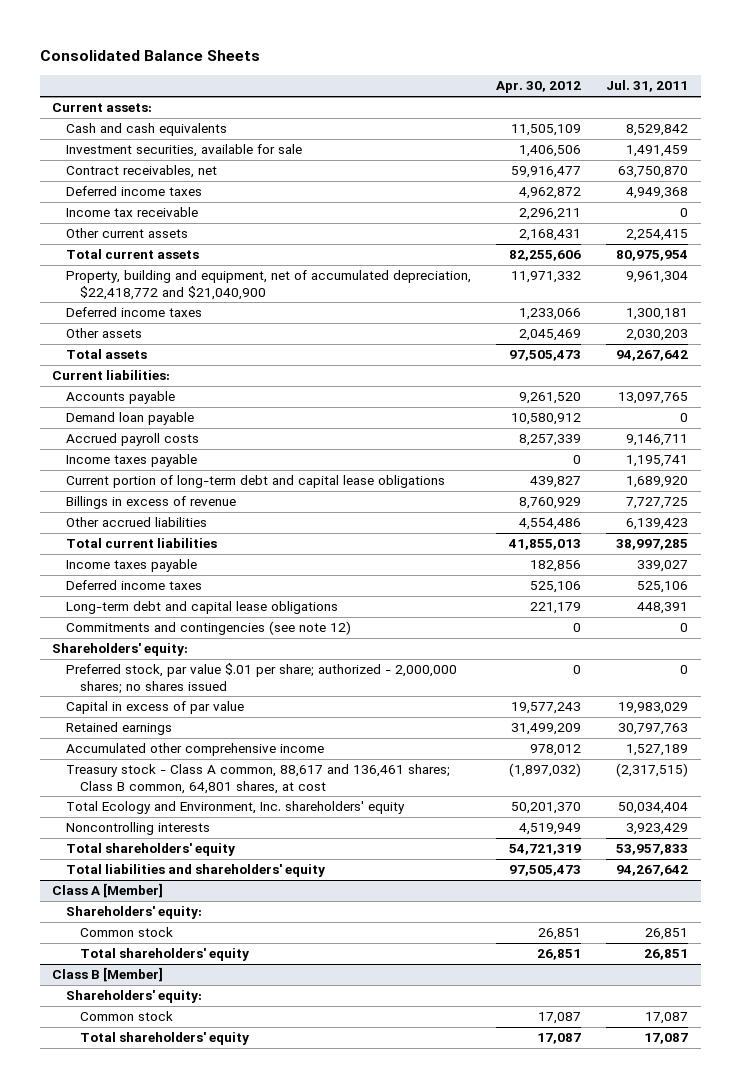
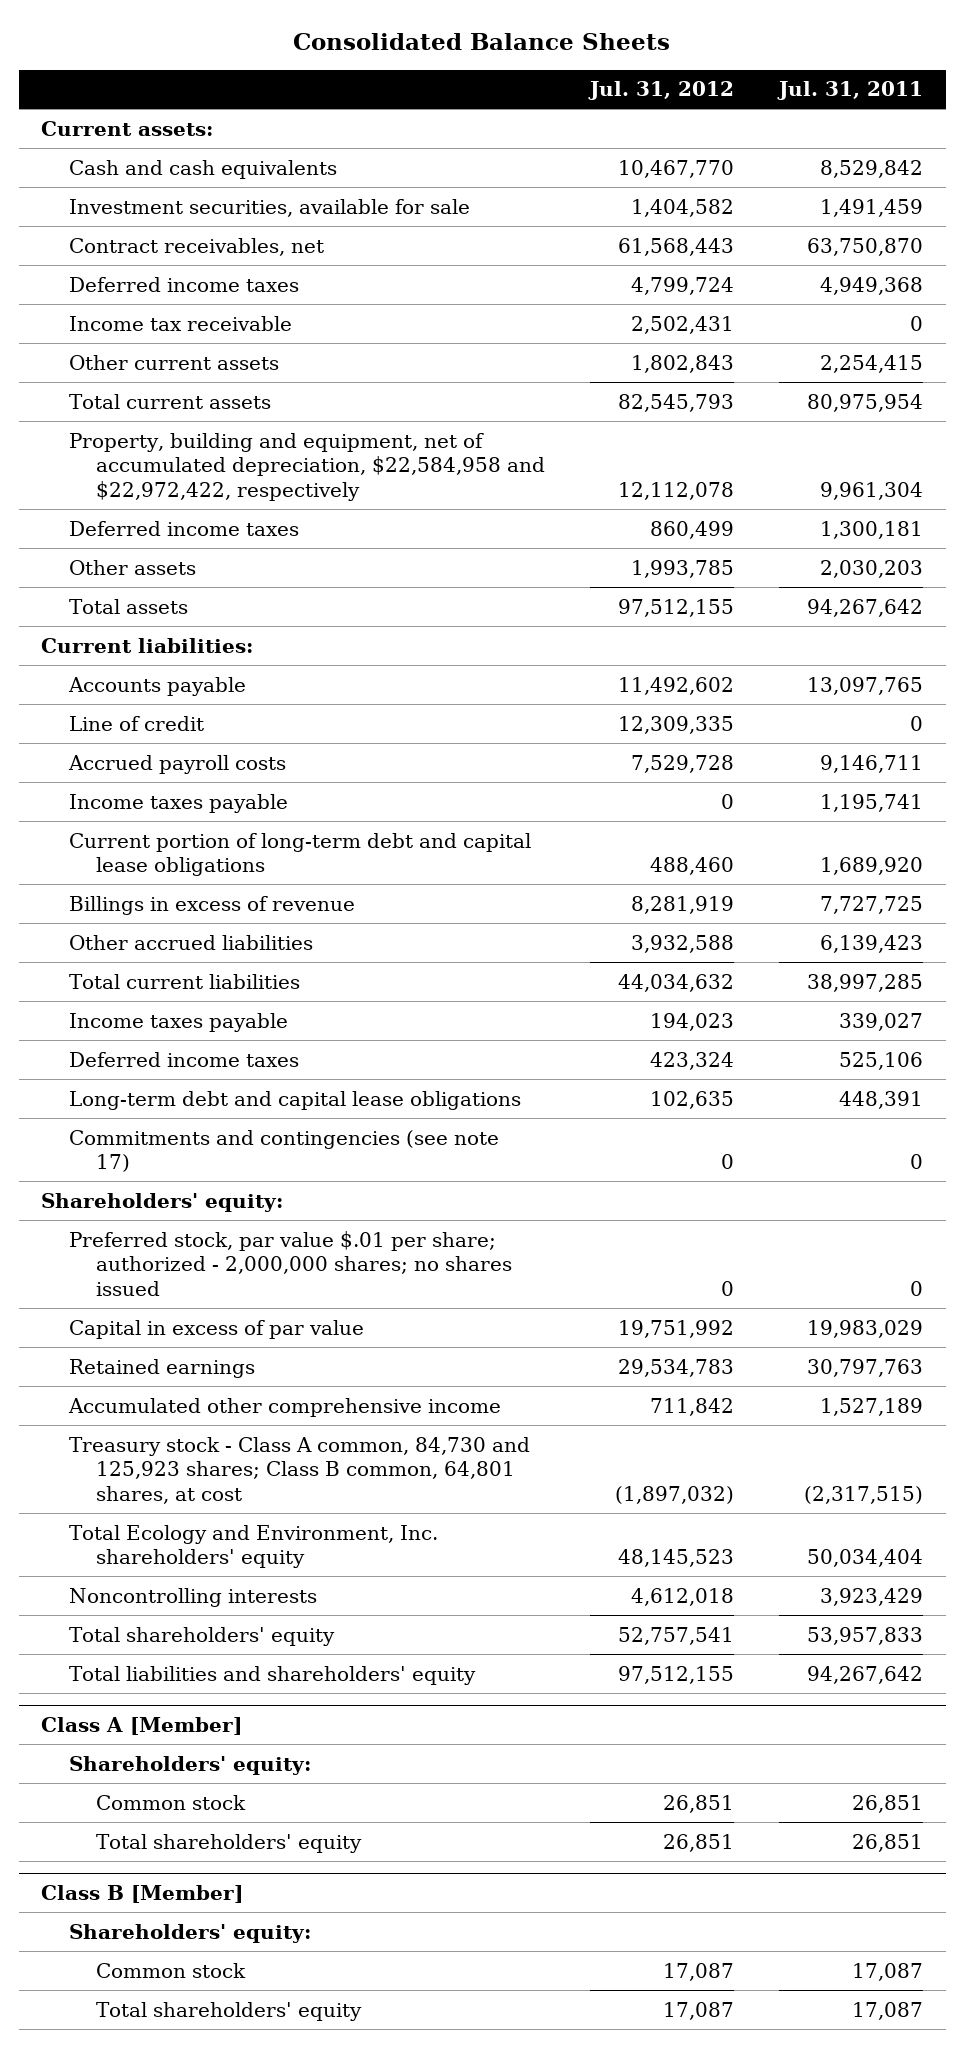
- | Apr. 30, 2012 | Jul. 31, 2011
+ | Jul. 31, 2012 | Jul. 31, 2011
- Property, building and equipment, net of accumulated depreciation, $22,418,772 and $21,040,900 | 11,971,332 | 9,961,304
+ Property, building and equipment, net of accumulated depreciation, $22,584,958 and $22,972,422, respectively | 12,112,078 | 9,961,304
- Demand loan payable | 10,580,912 | 0
+ Line of credit | 12,309,335 | 0
- Commitments and contingencies (see note 12) | 0 | 0
+ Commitments and contingencies (see note 17) | 0 | 0
- Treasury stock - Class A common, 88,617 and 136,461 shares; Class B common, 64,801 shares, at cost | (1,897,032) | (2,317,515)
+ Treasury stock - Class A common, 84,730 and 125,923 shares; Class B common, 64,801 shares, at cost | (1,897,032) | (2,317,515)

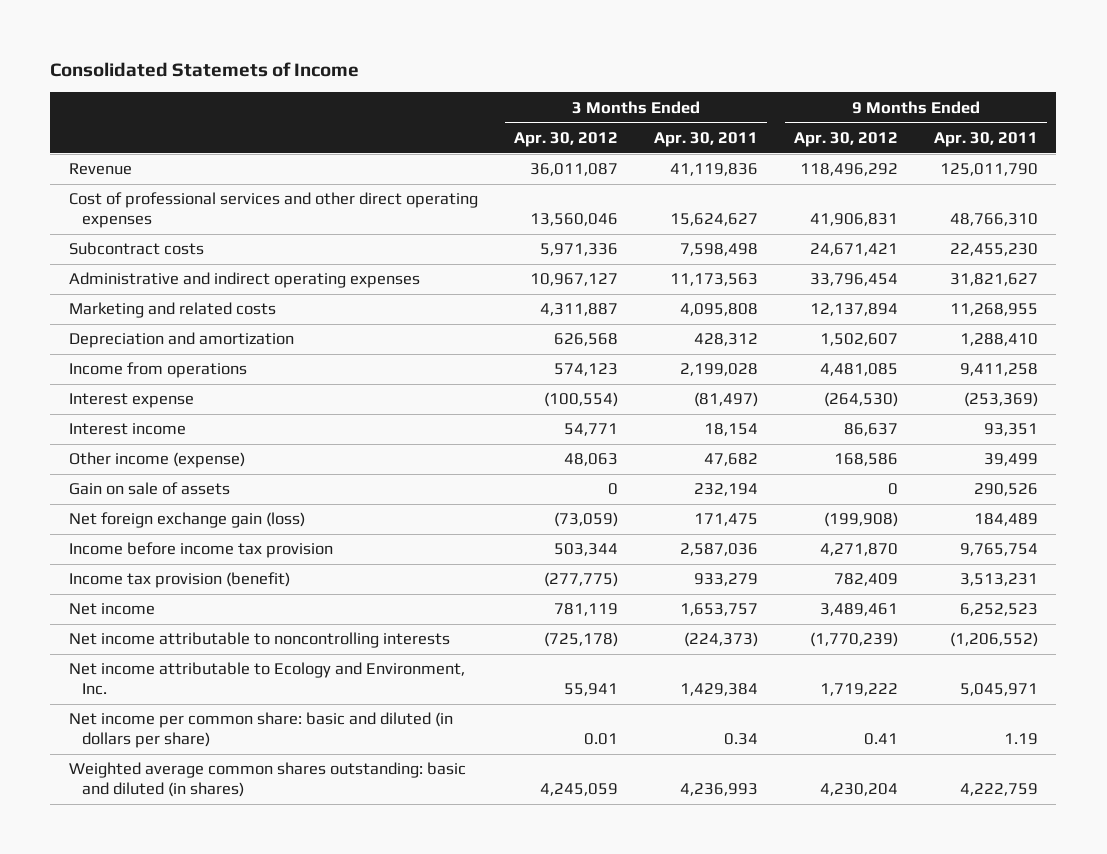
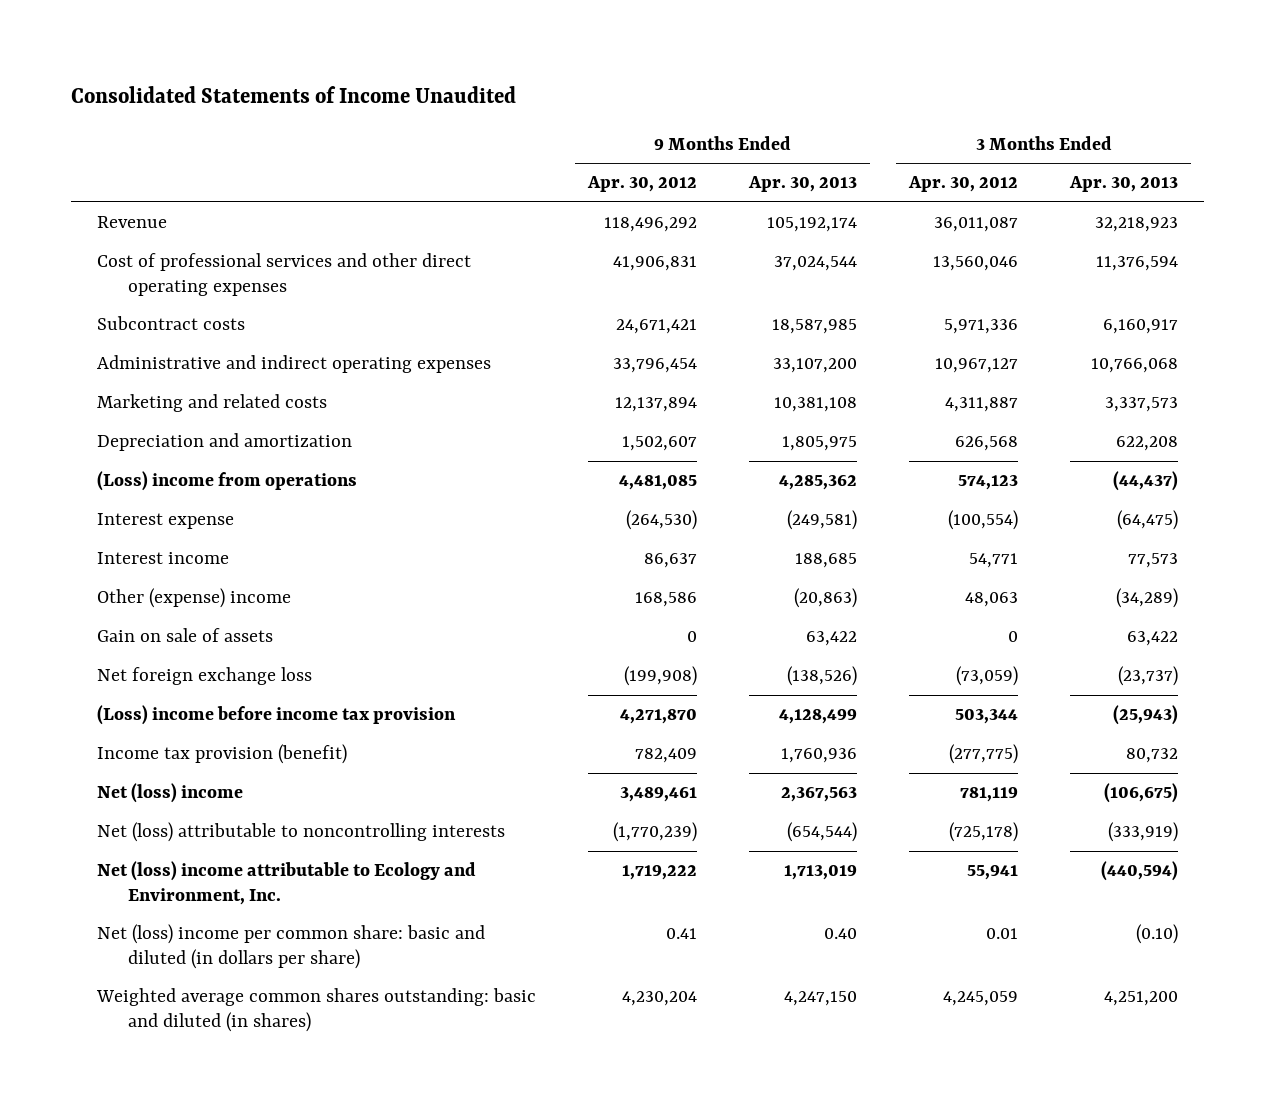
- Consolidated Statemets of Income
+ Consolidated Statements of Income Unaudited
- | 3 Months Ended Apr. 30, 2012 | 3 Months Ended Apr. 30, 2011 | 9 Months Ended Apr. 30, 2012 | 9 Months Ended Apr. 30, 2011
+ | 9 Months Ended Apr. 30, 2012 | 9 Months Ended Apr. 30, 2013 | 3 Months Ended Apr. 30, 2012 | 3 Months Ended Apr. 30, 2013
- Income from operations | 574,123 | 2,199,028 | 4,481,085 | 9,411,258
+ (Loss) income from operations | 4,481,085 | 4,285,362 | 574,123 | (44,437)
- Other income (expense) | 48,063 | 47,682 | 168,586 | 39,499
+ Other (expense) income | 168,586 | (20,863) | 48,063 | (34,289)
- Net foreign exchange gain (loss) | (73,059) | 171,475 | (199,908) | 184,489
- Income before income tax provision | 503,344 | 2,587,036 | 4,271,870 | 9,765,754
+ Net foreign exchange loss | (199,908) | (138,526) | (73,059) | (23,737)
+ (Loss) income before income tax provision | 4,271,870 | 4,128,499 | 503,344 | (25,943)
- Net income | 781,119 | 1,653,757 | 3,489,461 | 6,252,523
- Net income attributable to noncontrolling interests | (725,178) | (224,373) | (1,770,239) | (1,206,552)
- Net income attributable to Ecology and Environment, Inc. | 55,941 | 1,429,384 | 1,719,222 | 5,045,971
- Net income per common share: basic and diluted (in dollars per share) | 0.01 | 0.34 | 0.41 | 1.19
+ Net (loss) income | 3,489,461 | 2,367,563 | 781,119 | (106,675)
+ Net (loss) attributable to noncontrolling interests | (1,770,239) | (654,544) | (725,178) | (333,919)
+ Net (loss) income attributable to Ecology and Environment, Inc. | 1,719,222 | 1,713,019 | 55,941 | (440,594)
+ Net (loss) income per common share: basic and diluted (in dollars per share) | 0.41 | 0.40 | 0.01 | (0.10)

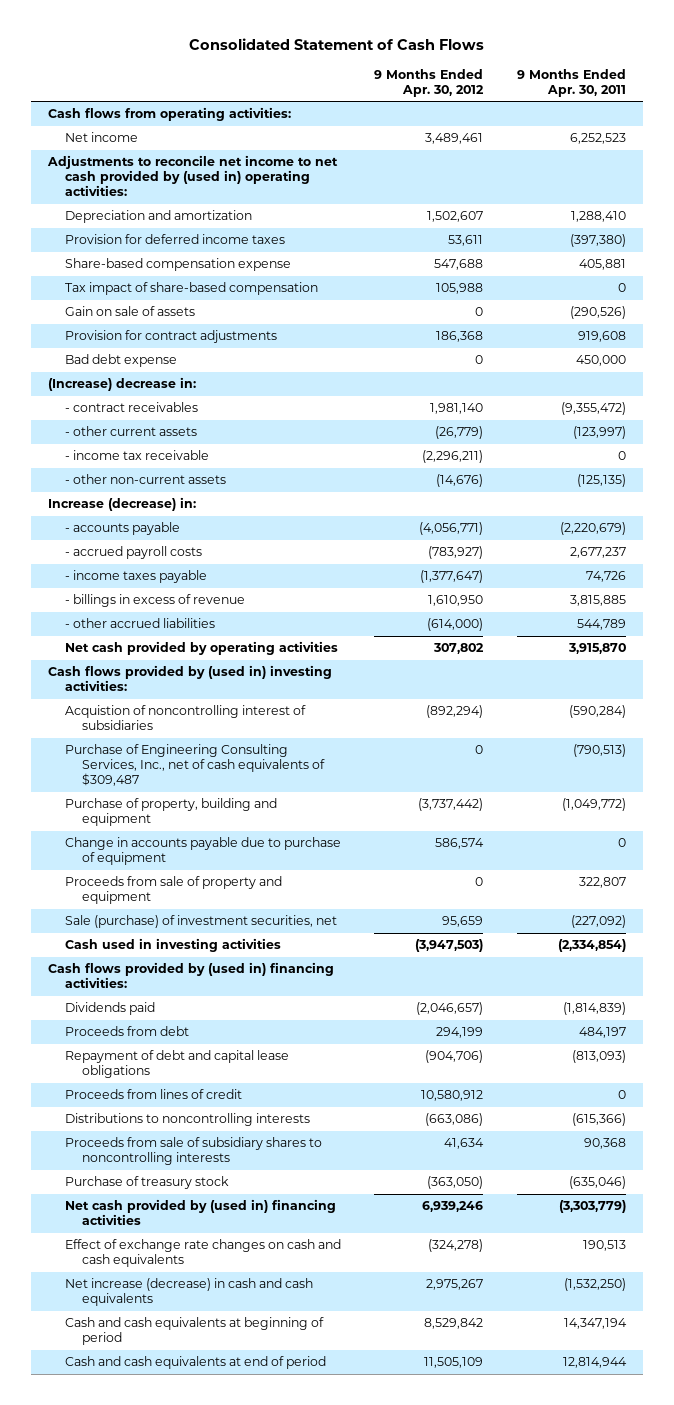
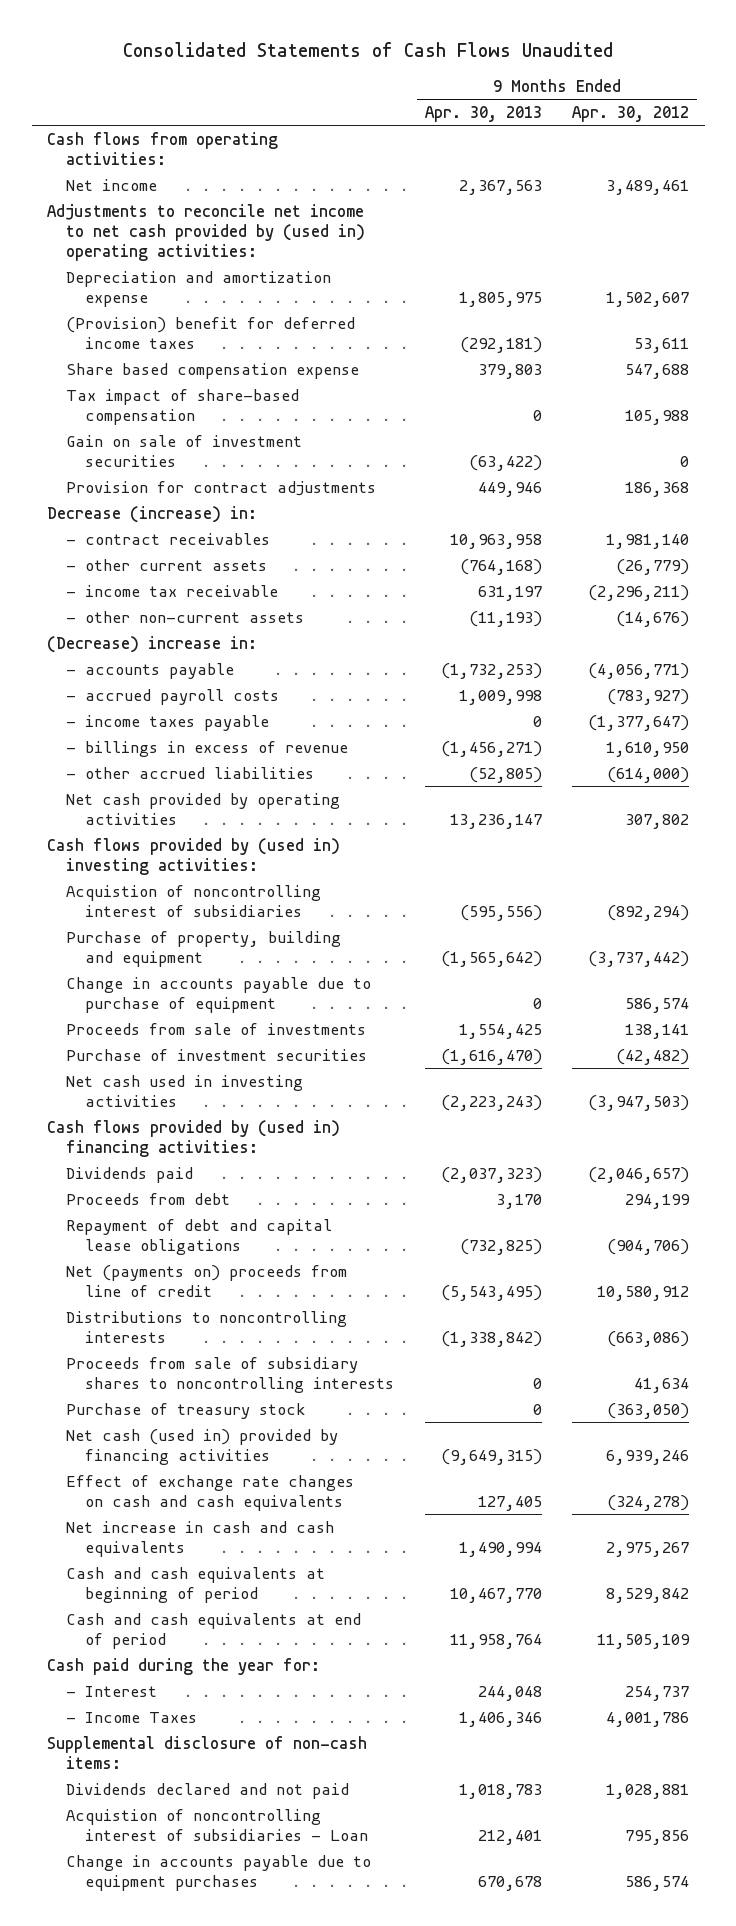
- Consolidated Statement of Cash Flows
+ Consolidated Statements of Cash Flows Unaudited
- | 9 Months Ended Apr. 30, 2012 | 9 Months Ended Apr. 30, 2011
+ | 9 Months Ended Apr. 30, 2013 | 9 Months Ended Apr. 30, 2012
- Depreciation and amortization | 1,502,607 | 1,288,410
- Provision for deferred income taxes | 53,611 | (397,380)
- Share-based compensation expense | 547,688 | 405,881
+ Depreciation and amortization expense | 1,805,975 | 1,502,607
+ (Provision) benefit for deferred income taxes | (292,181) | 53,611
+ Share based compensation expense | 379,803 | 547,688
- Gain on sale of assets | 0 | (290,526)
+ Gain on sale of investment securities | (63,422) | 0
- Bad debt expense | 0 | 450,000
- (Increase) decrease in:
+ Decrease (increase) in:
- Increase (decrease) in:
+ (Decrease) increase in:
- Purchase of Engineering Consulting Services, Inc., net of cash equivalents of $309,487 | 0 | (790,513)
- Proceeds from sale of property and equipment | 0 | 322,807
- Sale (purchase) of investment securities, net | 95,659 | (227,092)
- Cash used in investing activities | (3,947,503) | (2,334,854)
+ Proceeds from sale of investments | 1,554,425 | 138,141
+ Purchase of investment securities | (1,616,470) | (42,482)
+ Net cash used in investing activities | (2,223,243) | (3,947,503)
- Proceeds from lines of credit | 10,580,912 | 0
+ Net (payments on) proceeds from line of credit | (5,543,495) | 10,580,912
- Net cash provided by (used in) financing activities | 6,939,246 | (3,303,779)
+ Net cash (used in) provided by financing activities | (9,649,315) | 6,939,246
- Net increase (decrease) in cash and cash equivalents | 2,975,267 | (1,532,250)
+ Net increase in cash and cash equivalents | 1,490,994 | 2,975,267
+ Cash paid during the year for:
+ - Interest | 244,048 | 254,737
+ - Income Taxes | 1,406,346 | 4,001,786
+ Supplemental disclosure of non-cash items:
+ Dividends declared and not paid | 1,018,783 | 1,028,881
+ Acquistion of noncontrolling interest of subsidiaries - Loan | 212,401 | 795,856
+ Change in accounts payable due to equipment purchases | 670,678 | 586,574

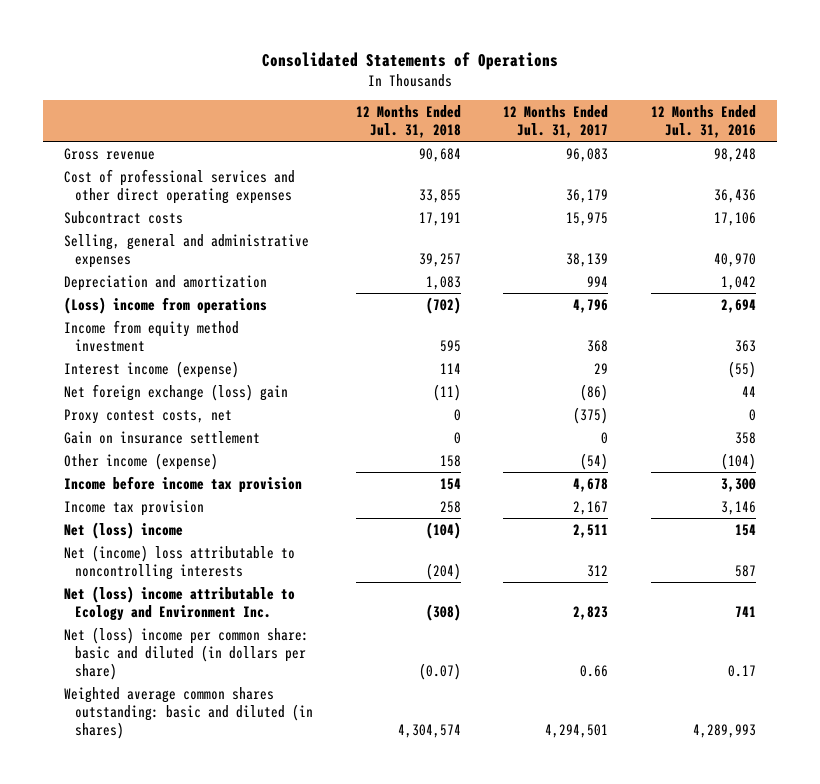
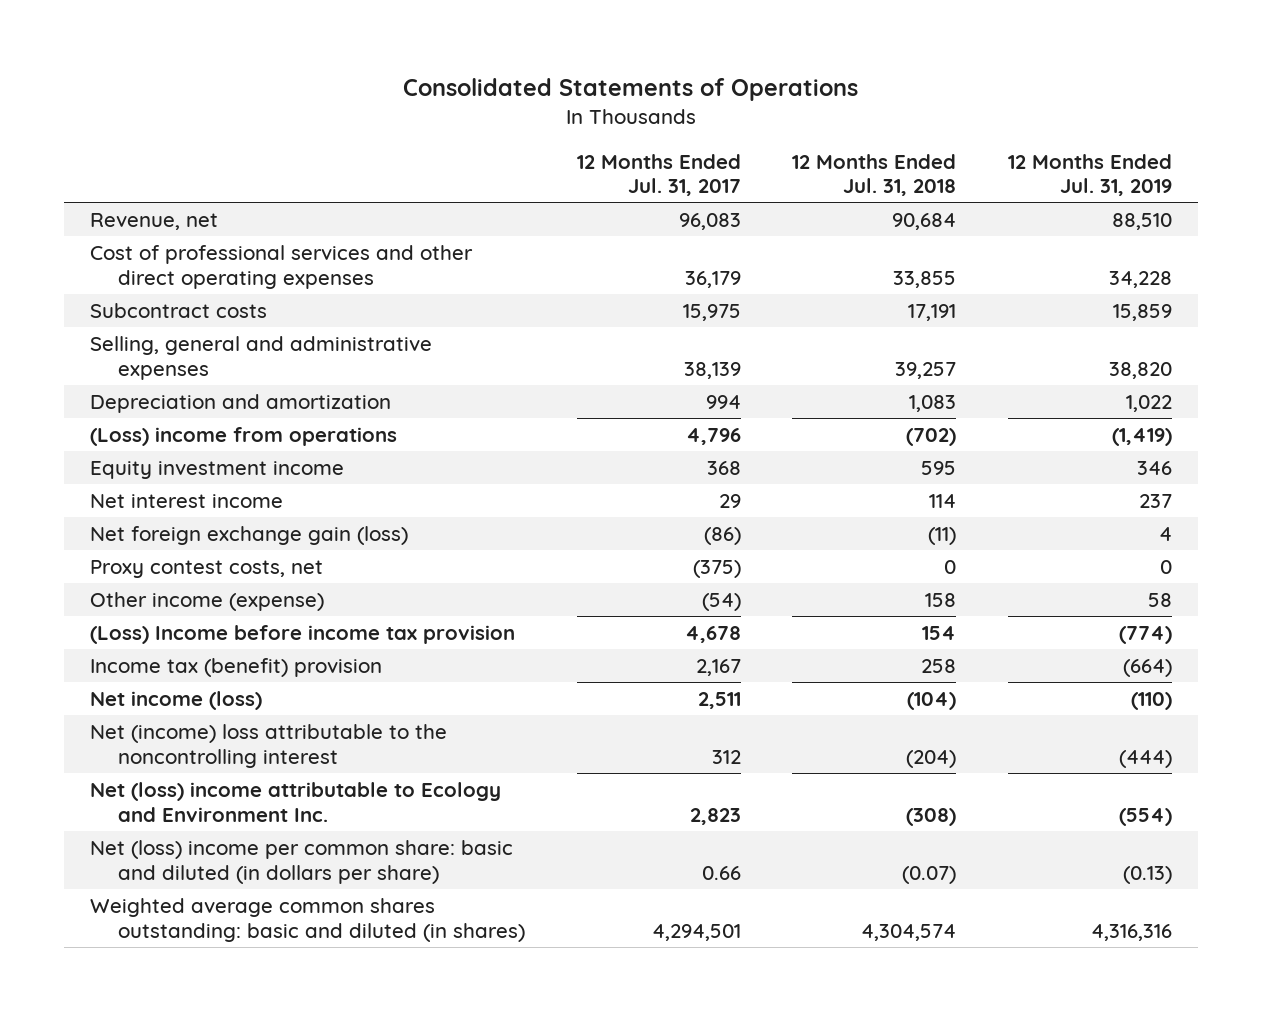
- | 12 Months Ended Jul. 31, 2018 | 12 Months Ended Jul. 31, 2017 | 12 Months Ended Jul. 31, 2016
+ | 12 Months Ended Jul. 31, 2017 | 12 Months Ended Jul. 31, 2018 | 12 Months Ended Jul. 31, 2019
- Gross revenue | 90,684 | 96,083 | 98,248
+ Revenue, net | 96,083 | 90,684 | 88,510
- Income from equity method investment | 595 | 368 | 363
- Interest income (expense) | 114 | 29 | (55)
- Net foreign exchange (loss) gain | (11) | (86) | 44
+ Equity investment income | 368 | 595 | 346
+ Net interest income | 29 | 114 | 237
+ Net foreign exchange gain (loss) | (86) | (11) | 4
- Gain on insurance settlement | 0 | 0 | 358
- Income before income tax provision | 154 | 4,678 | 3,300
- Income tax provision | 258 | 2,167 | 3,146
- Net (loss) income | (104) | 2,511 | 154
- Net (income) loss attributable to noncontrolling interests | (204) | 312 | 587
+ (Loss) Income before income tax provision | 4,678 | 154 | (774)
+ Income tax (benefit) provision | 2,167 | 258 | (664)
+ Net income (loss) | 2,511 | (104) | (110)
+ Net (income) loss attributable to the noncontrolling interest | 312 | (204) | (444)

